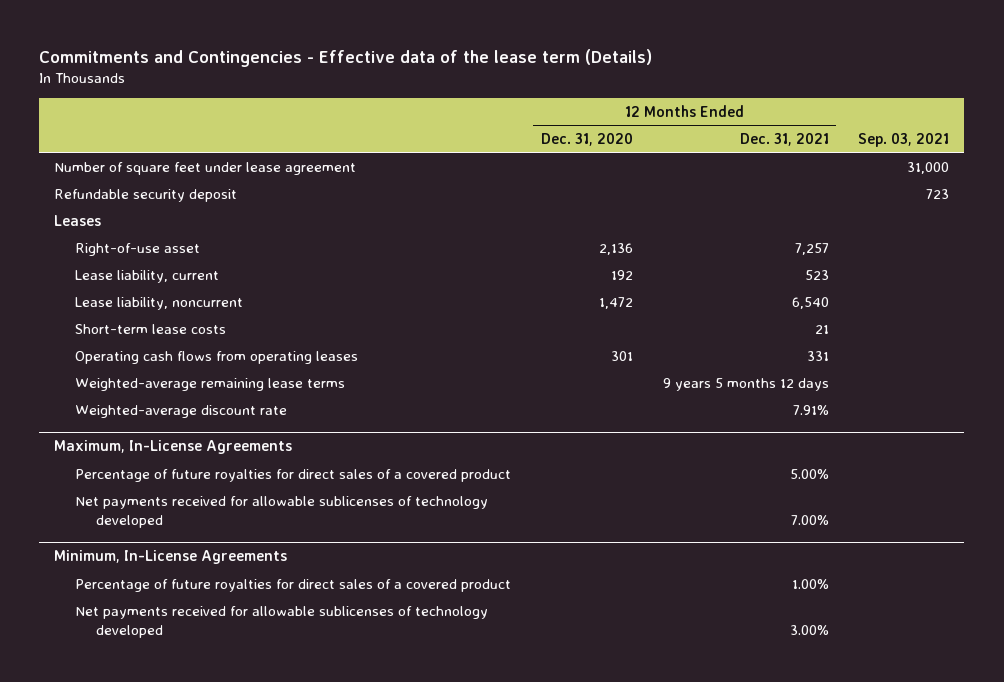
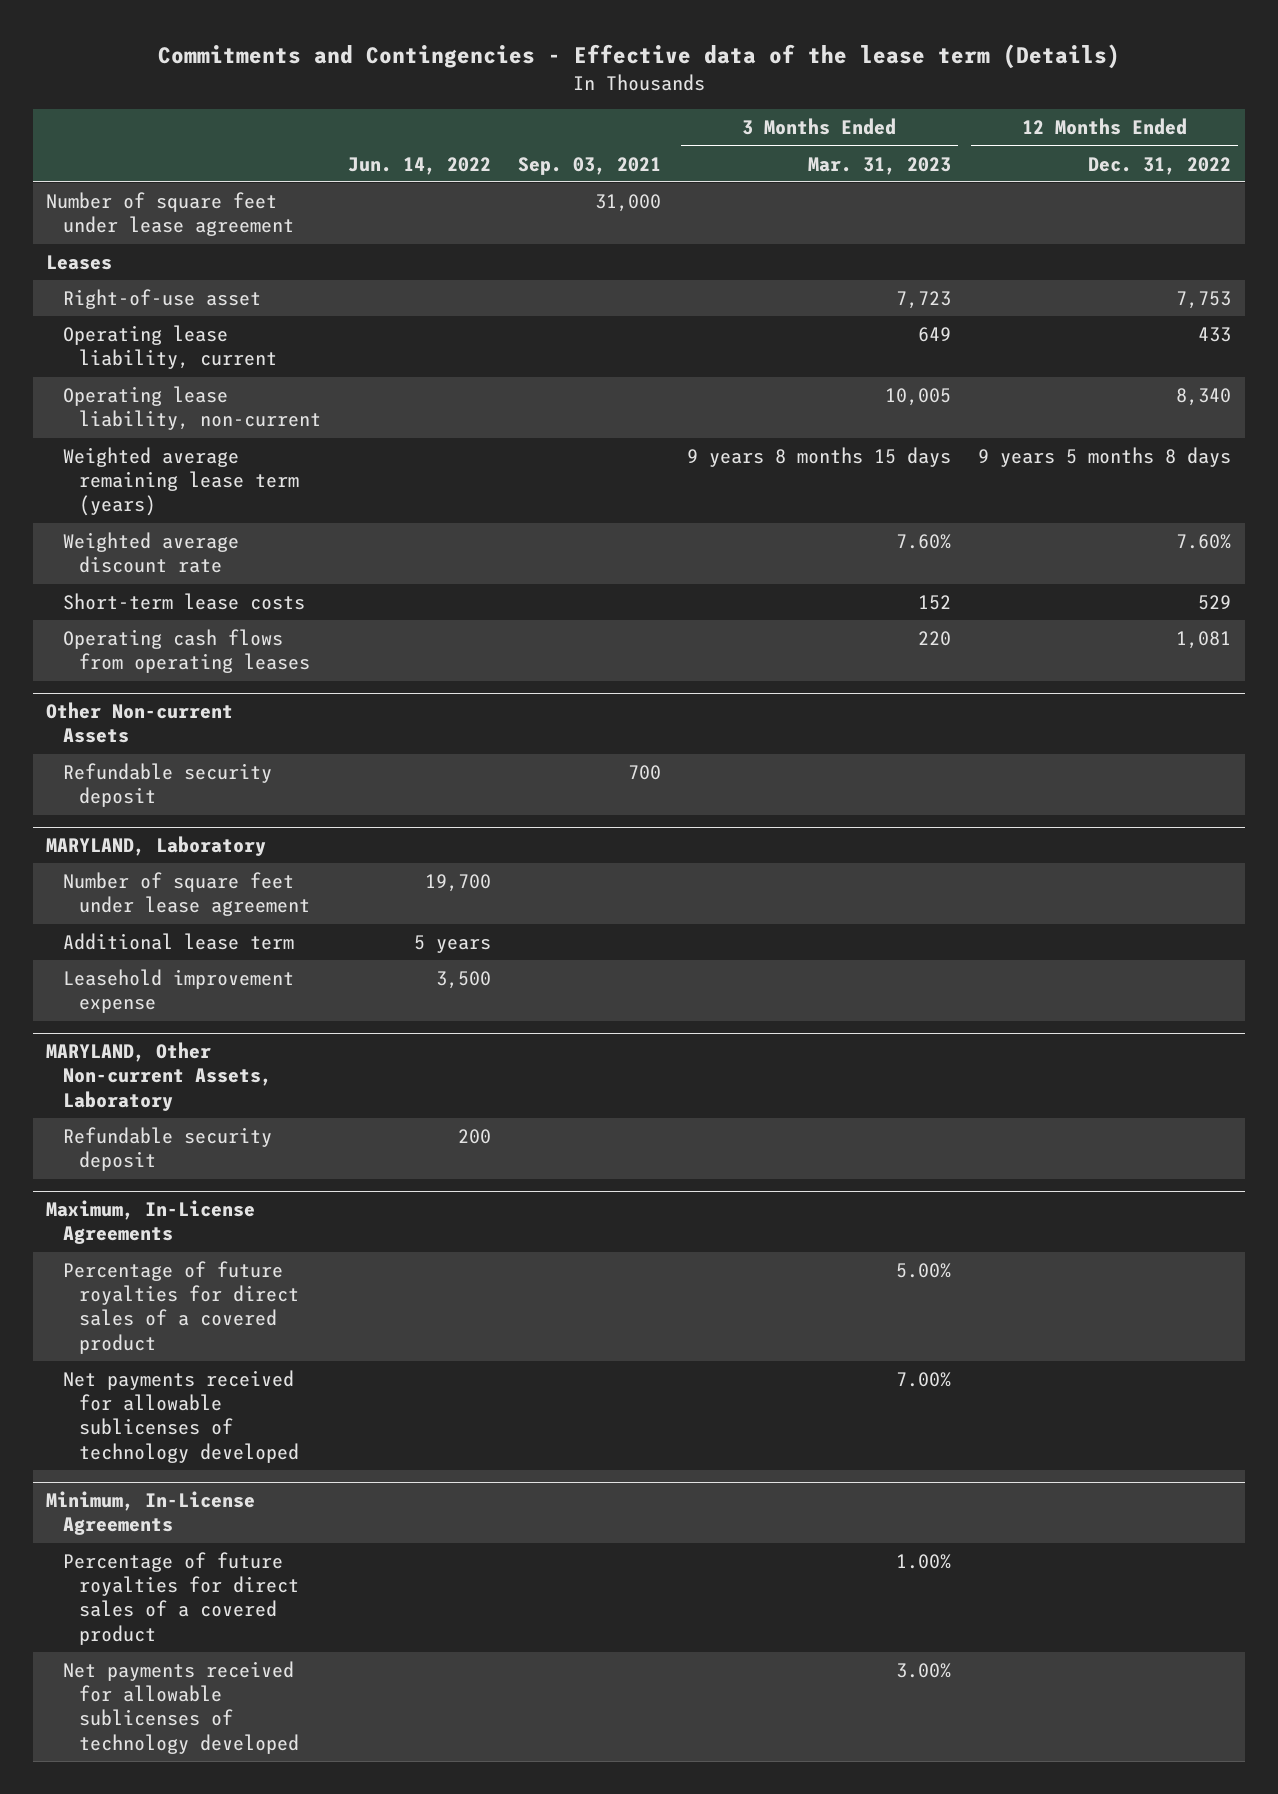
- | 12 Months Ended Dec. 31, 2020 | 12 Months Ended Dec. 31, 2021 | Sep. 03, 2021
+ | Jun. 14, 2022 | Sep. 03, 2021 | 3 Months Ended Mar. 31, 2023 | 12 Months Ended Dec. 31, 2022
- Refundable security deposit | | | 723
- Lease liability, current | 192 | 523 |
- Lease liability, noncurrent | 1,472 | 6,540 |
+ Operating lease liability, current | | | 649 | 433
+ Operating lease liability, non-current | | | 10,005 | 8,340
+ Weighted average remaining lease term (years) | | | 9 years 8 months 15 days | 9 years 5 months 8 days
+ Weighted average discount rate | | | 7.60% | 7.60%
- Weighted-average remaining lease terms | | 9 years 5 months 12 days |
- Weighted-average discount rate | | 7.91% |
+ Other Non-current Assets
+ Refundable security deposit | | 700 | |
+ MARYLAND, Laboratory
+ Number of square feet under lease agreement | 19,700 | | |
+ Additional lease term | 5 years | | |
+ Leasehold improvement expense | 3,500 | | |
+ MARYLAND, Other Non-current Assets, Laboratory
+ Refundable security deposit | 200 | | |

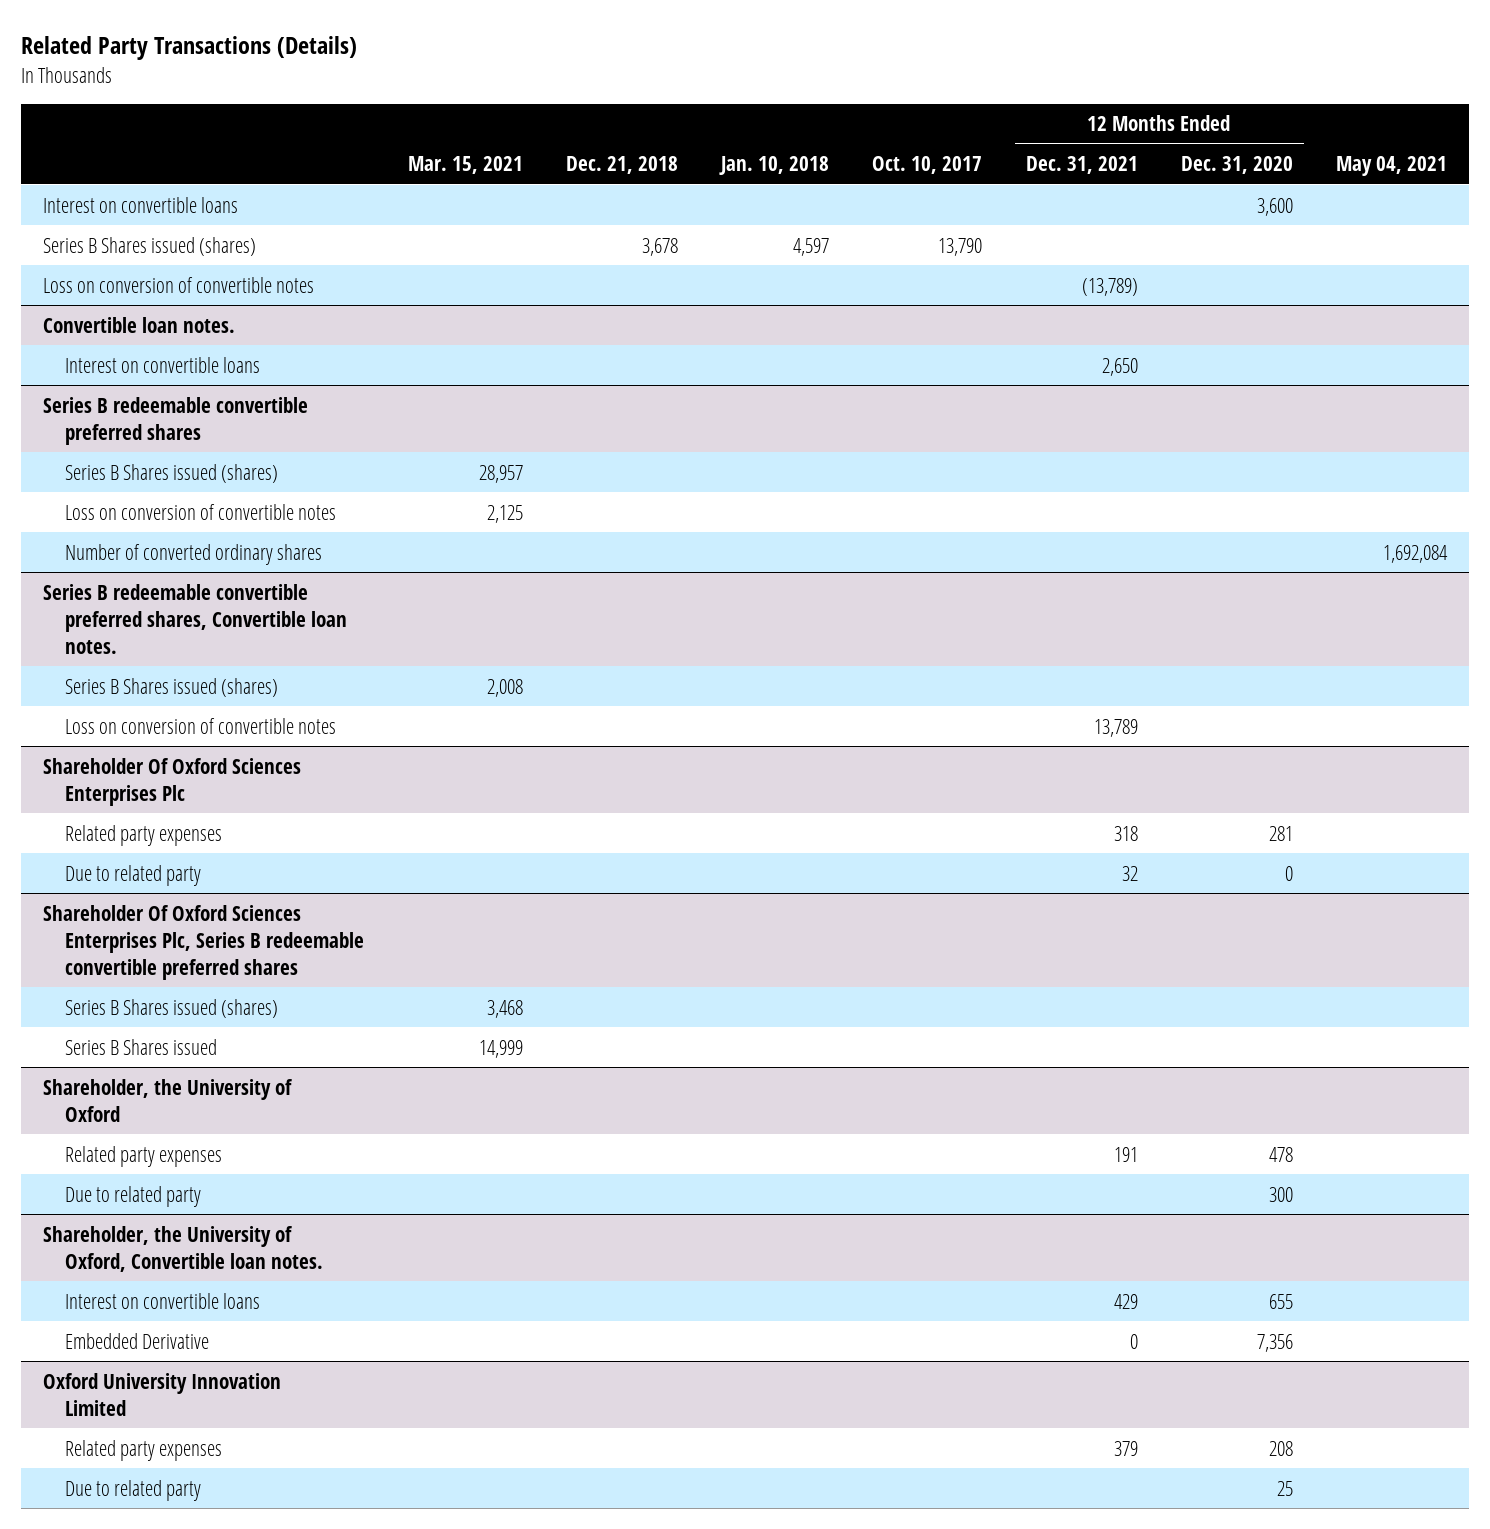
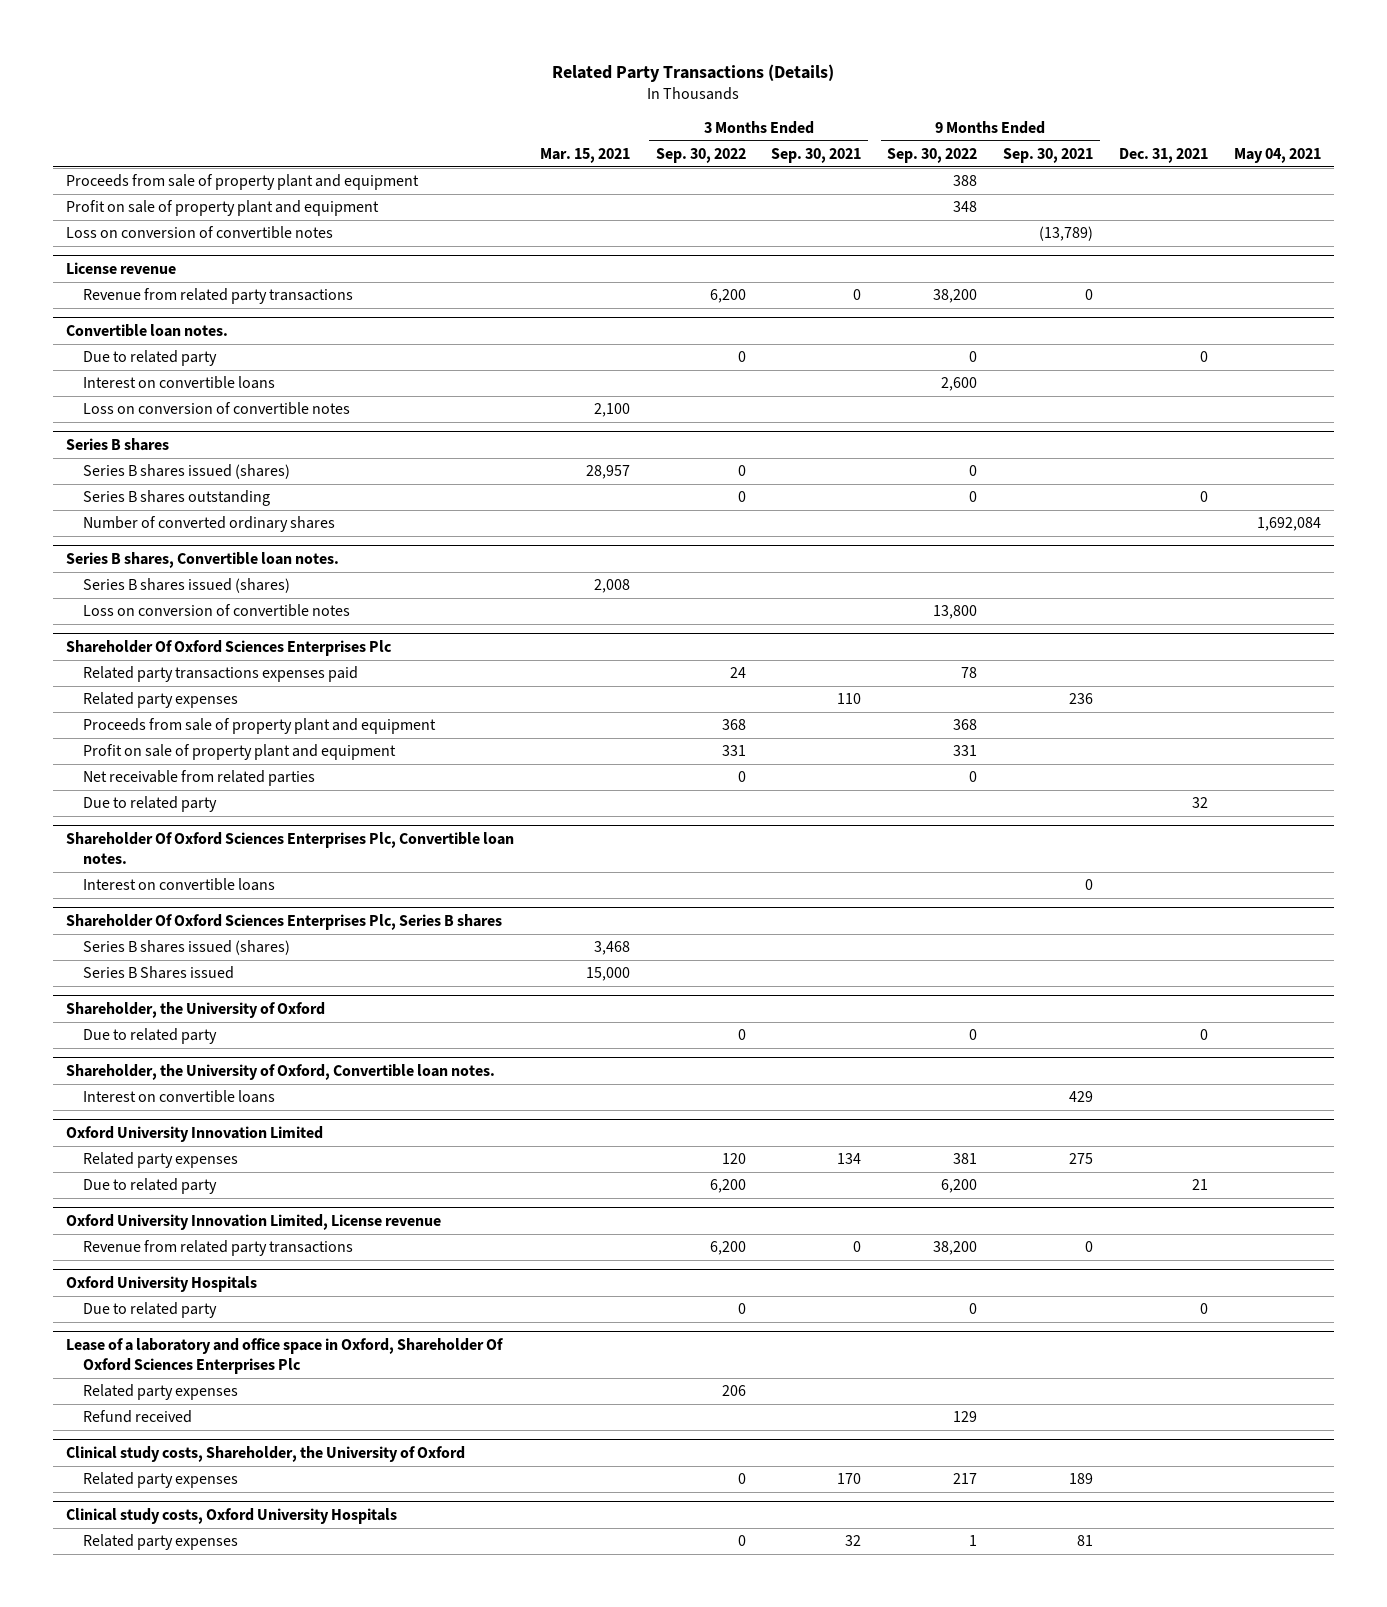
- | Mar. 15, 2021 | Dec. 21, 2018 | Jan. 10, 2018 | Oct. 10, 2017 | 12 Months Ended Dec. 31, 2021 | 12 Months Ended Dec. 31, 2020 | May 04, 2021
+ | Mar. 15, 2021 | 3 Months Ended Sep. 30, 2022 | 3 Months Ended Sep. 30, 2021 | 9 Months Ended Sep. 30, 2022 | 9 Months Ended Sep. 30, 2021 | Dec. 31, 2021 | May 04, 2021
- Interest on convertible loans | | | | | | 3,600 |
- Series B Shares issued (shares) | | 3,678 | 4,597 | 13,790 | | |
+ Proceeds from sale of property plant and equipment | | | | 388 | | |
+ Profit on sale of property plant and equipment | | | | 348 | | |
+ License revenue
+ Revenue from related party transactions | | 6,200 | 0 | 38,200 | 0 | |
@ Convertible loan notes.
+ Due to related party | | 0 | | 0 | | 0 |
- Series B redeemable convertible preferred shares
- Series B Shares issued (shares) | 28,957 | | | | | |
- Loss on conversion of convertible notes | 2,125 | | | | | |
@ Convertible loan notes.
+ Loss on conversion of convertible notes | 2,100 | | | | | |
+ Series B shares
+ Series B shares issued (shares) | 28,957 | 0 | | 0 | | |
+ Series B shares outstanding | | 0 | | 0 | | 0 |
- Series B redeemable convertible preferred shares, Convertible loan notes.
- Series B Shares issued (shares) | 2,008 | | | | | |
+ Series B shares, Convertible loan notes.
+ Series B shares issued (shares) | 2,008 | | | | | |
@ Shareholder Of Oxford Sciences Enterprises Plc
+ Related party transactions expenses paid | | 24 | | 78 | | |
+ Proceeds from sale of property plant and equipment | | 368 | | 368 | | |
+ Profit on sale of property plant and equipment | | 331 | | 331 | | |
+ Net receivable from related parties | | 0 | | 0 | | |
- Shareholder Of Oxford Sciences Enterprises Plc, Series B redeemable convertible preferred shares
- Series B Shares issued (shares) | 3,468 | | | | | |
- Series B Shares issued | 14,999 | | | | | |
+ Shareholder Of Oxford Sciences Enterprises Plc, Convertible loan notes.
+ Interest on convertible loans | | | | | 0 | |
+ Shareholder Of Oxford Sciences Enterprises Plc, Series B shares
+ Series B shares issued (shares) | 3,468 | | | | | |
+ Series B Shares issued | 15,000 | | | | | |
@ Shareholder, the University of Oxford
- Related party expenses | | | | | 191 | 478 |
@ Shareholder, the University of Oxford, Convertible loan notes.
- Embedded Derivative | | | | | 0 | 7,356 |
+ Oxford University Innovation Limited, License revenue
+ Revenue from related party transactions | | 6,200 | 0 | 38,200 | 0 | |
+ Oxford University Hospitals
+ Due to related party | | 0 | | 0 | | 0 |
+ Lease of a laboratory and office space in Oxford, Shareholder Of Oxford Sciences Enterprises Plc
+ Related party expenses | | 206 | | | | |
+ Refund received | | | | 129 | | |
+ Clinical study costs, Shareholder, the University of Oxford
+ Related party expenses | | 0 | 170 | 217 | 189 | |
+ Clinical study costs, Oxford University Hospitals
+ Related party expenses | | 0 | 32 | 1 | 81 | |

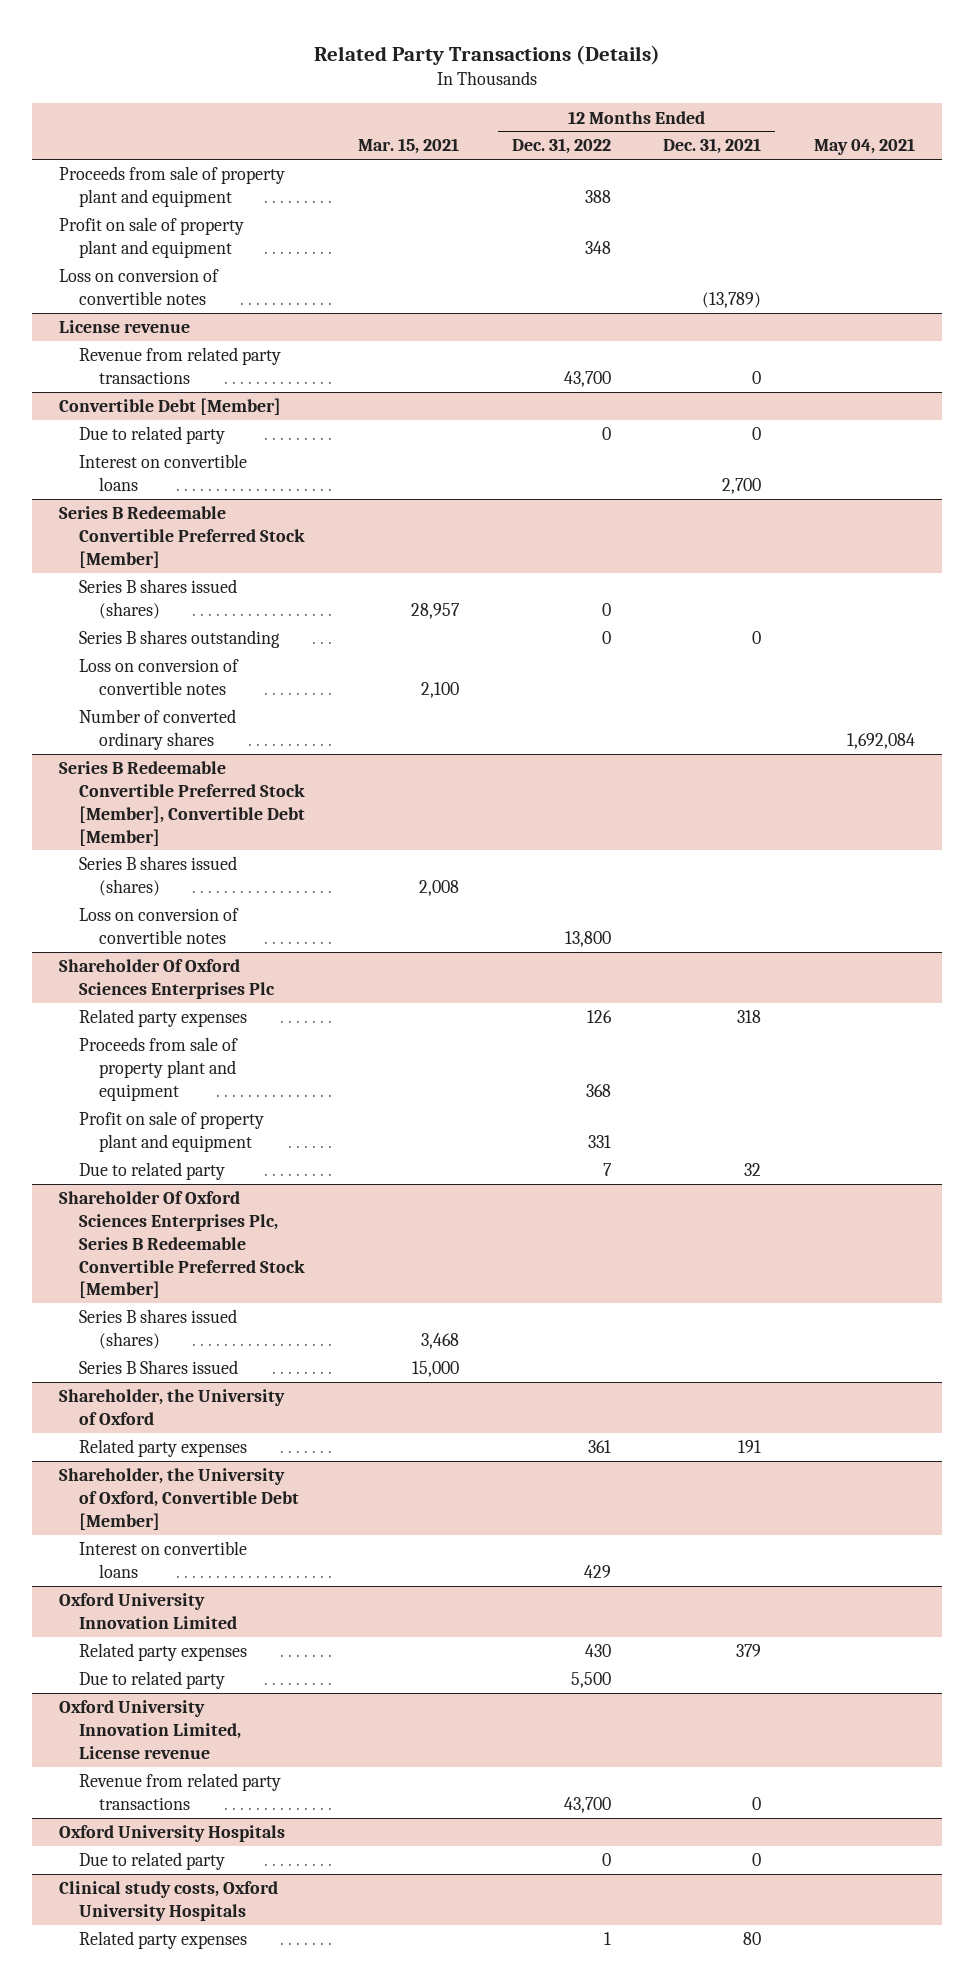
- | Mar. 15, 2021 | 3 Months Ended Sep. 30, 2022 | 3 Months Ended Sep. 30, 2021 | 9 Months Ended Sep. 30, 2022 | 9 Months Ended Sep. 30, 2021 | Dec. 31, 2021 | May 04, 2021
+ | Mar. 15, 2021 | 12 Months Ended Dec. 31, 2022 | 12 Months Ended Dec. 31, 2021 | May 04, 2021
- Convertible loan notes.
+ Convertible Debt [Member]
- Loss on conversion of convertible notes | 2,100 | | | | | |
- Series B shares
+ Series B Redeemable Convertible Preferred Stock [Member]
+ Loss on conversion of convertible notes | 2,100 | | |
- Series B shares, Convertible loan notes.
+ Series B Redeemable Convertible Preferred Stock [Member], Convertible Debt [Member]
@ Shareholder Of Oxford Sciences Enterprises Plc
- Related party transactions expenses paid | | 24 | | 78 | | |
- Net receivable from related parties | | 0 | | 0 | | |
- Shareholder Of Oxford Sciences Enterprises Plc, Convertible loan notes.
- Interest on convertible loans | | | | | 0 | |
- Shareholder Of Oxford Sciences Enterprises Plc, Series B shares
+ Shareholder Of Oxford Sciences Enterprises Plc, Series B Redeemable Convertible Preferred Stock [Member]
@ Shareholder, the University of Oxford
- Due to related party | | 0 | | 0 | | 0 |
- Shareholder, the University of Oxford, Convertible loan notes.
@ Shareholder, the University of Oxford
+ Related party expenses | | 361 | 191 |
+ Shareholder, the University of Oxford, Convertible Debt [Member]
- Lease of a laboratory and office space in Oxford, Shareholder Of Oxford Sciences Enterprises Plc
- Related party expenses | | 206 | | | | |
- Refund received | | | | 129 | | |
- Clinical study costs, Shareholder, the University of Oxford
- Related party expenses | | 0 | 170 | 217 | 189 | |

